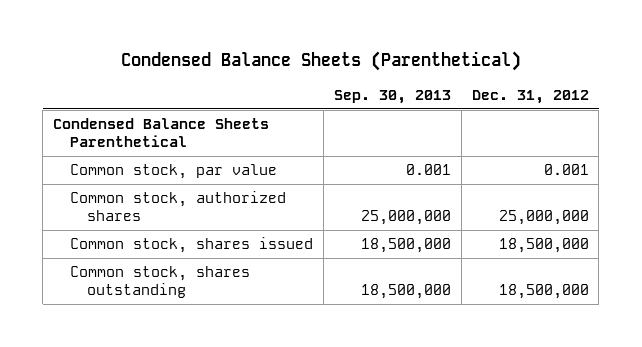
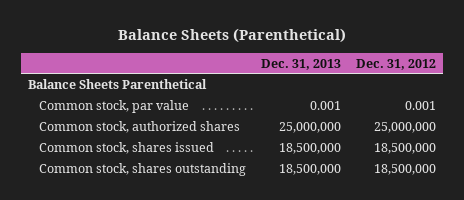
- Condensed Balance Sheets (Parenthetical)
+ Balance Sheets (Parenthetical)
- | Sep. 30, 2013 | Dec. 31, 2012
+ | Dec. 31, 2013 | Dec. 31, 2012
- Condensed Balance Sheets Parenthetical
+ Balance Sheets Parenthetical

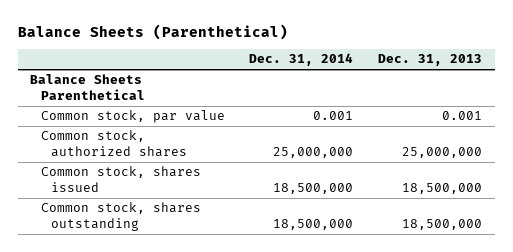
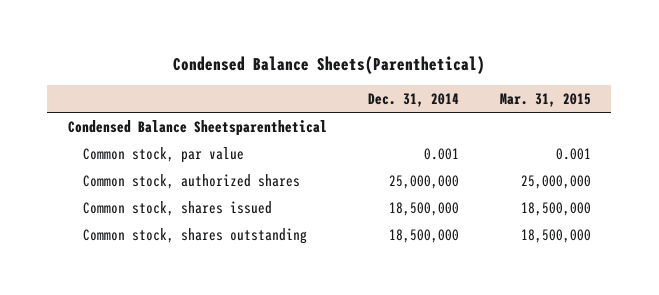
- Balance Sheets (Parenthetical)
+ Condensed Balance Sheets(Parenthetical)
- | Dec. 31, 2014 | Dec. 31, 2013
+ | Dec. 31, 2014 | Mar. 31, 2015
- Balance Sheets Parenthetical
+ Condensed Balance Sheetsparenthetical

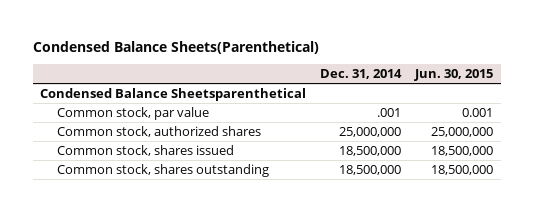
- | Dec. 31, 2014 | Mar. 31, 2015
+ | Dec. 31, 2014 | Jun. 30, 2015
- Common stock, par value | 0.001 | 0.001
+ Common stock, par value | .001 | 0.001

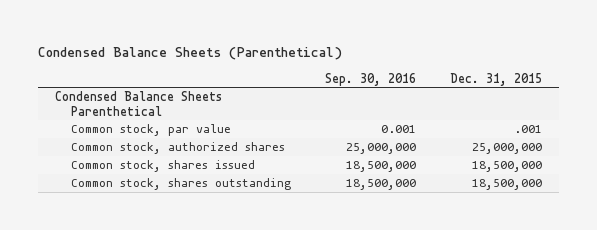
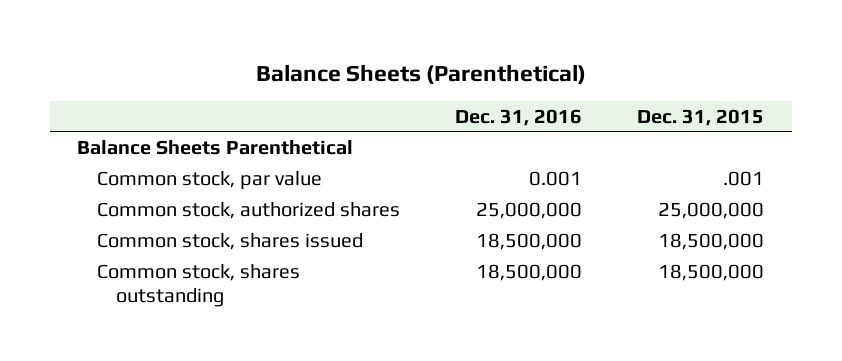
- Condensed Balance Sheets (Parenthetical)
+ Balance Sheets (Parenthetical)
- | Sep. 30, 2016 | Dec. 31, 2015
+ | Dec. 31, 2016 | Dec. 31, 2015
- Condensed Balance Sheets Parenthetical
+ Balance Sheets Parenthetical

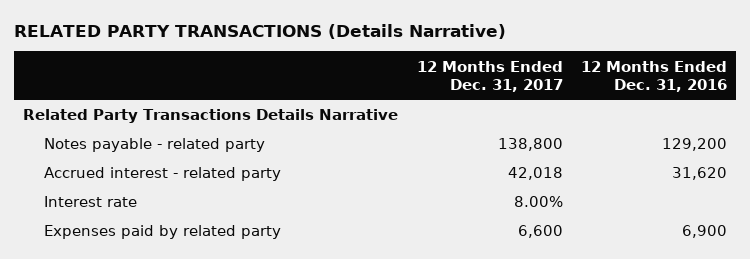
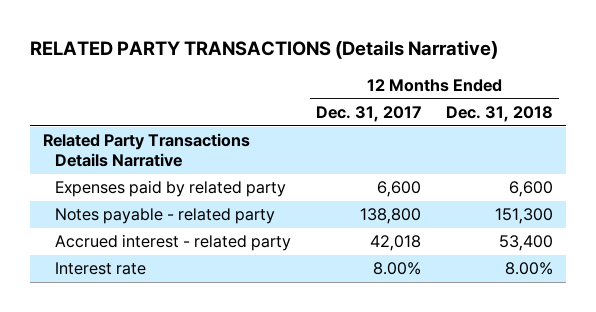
- | 12 Months Ended Dec. 31, 2017 | 12 Months Ended Dec. 31, 2016
+ | 12 Months Ended Dec. 31, 2017 | 12 Months Ended Dec. 31, 2018
moved up: Expenses paid by related party | 6,600 | 6,600

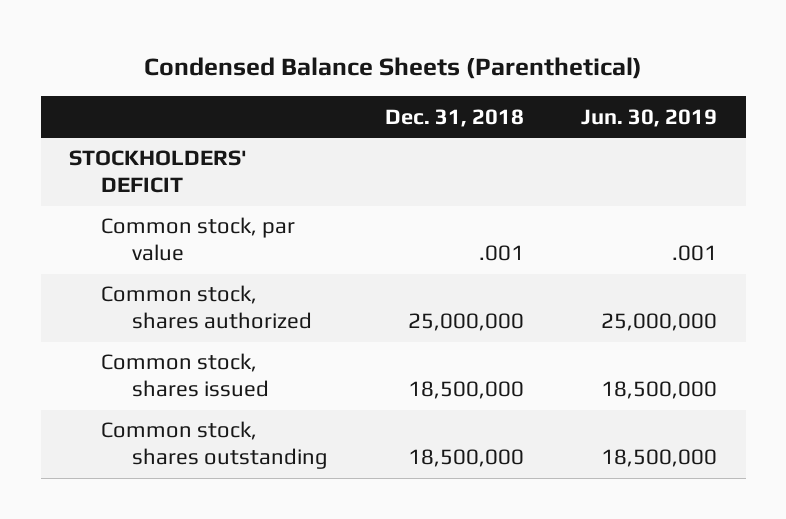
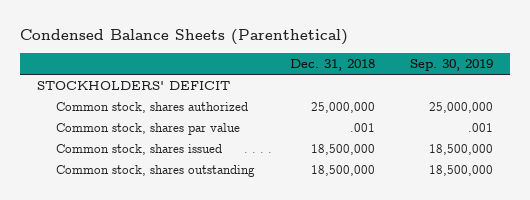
- | Dec. 31, 2018 | Jun. 30, 2019
+ | Dec. 31, 2018 | Sep. 30, 2019
- Common stock, par value | .001 | .001
+ Common stock, shares par value | .001 | .001

